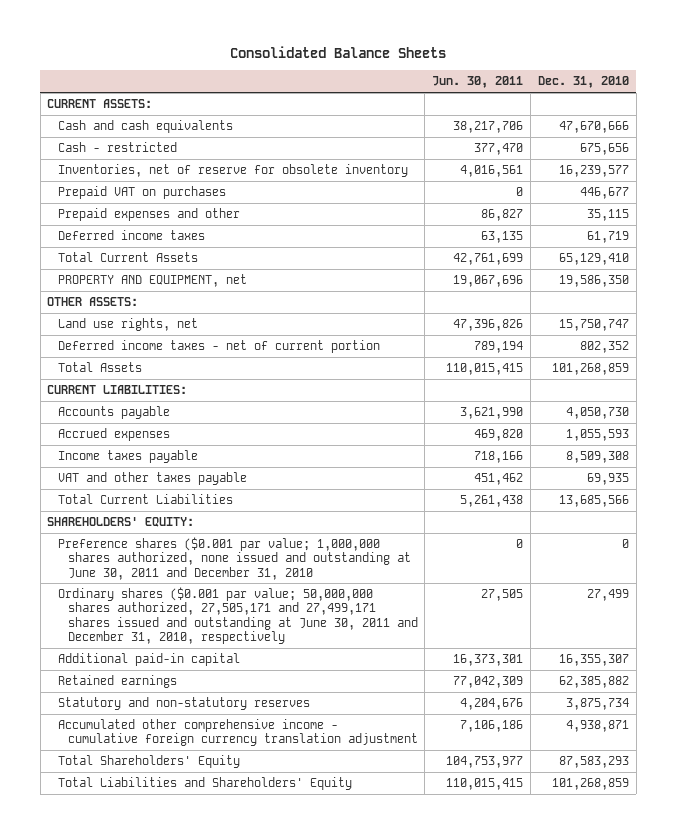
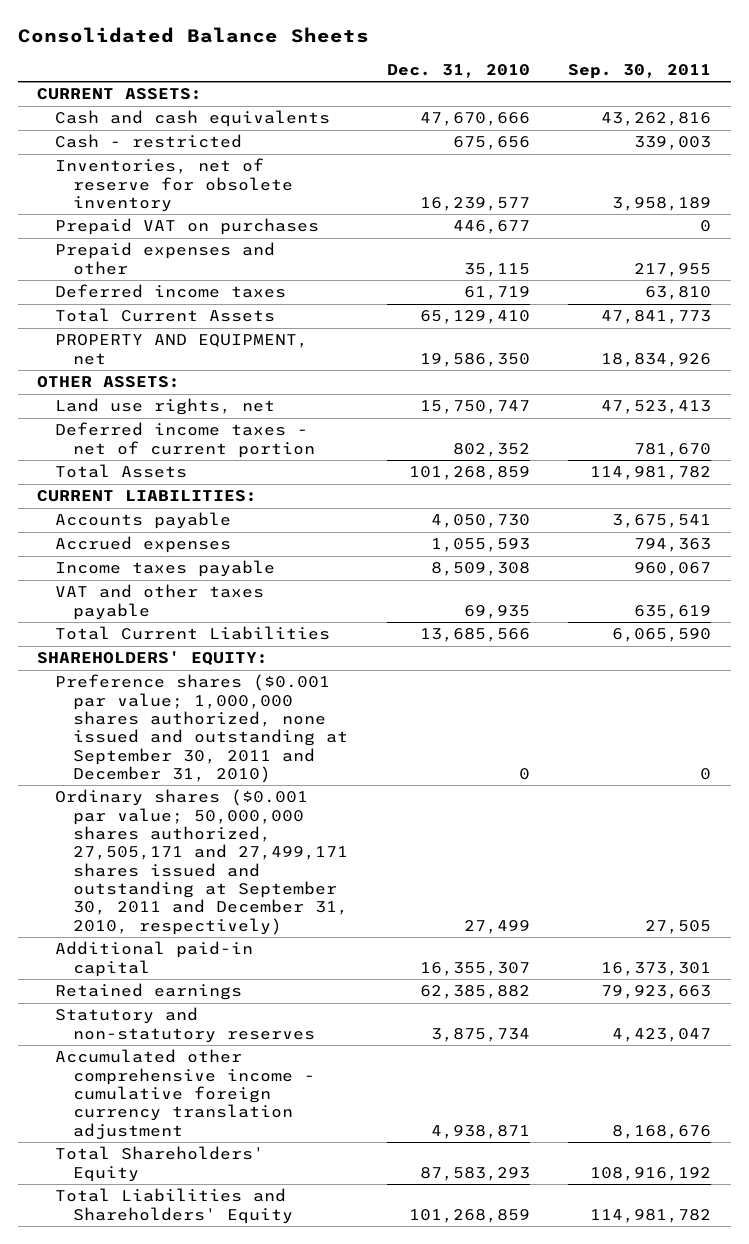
- | Jun. 30, 2011 | Dec. 31, 2010
+ | Dec. 31, 2010 | Sep. 30, 2011
- Preference shares ($0.001 par value; 1,000,000 shares authorized, none issued and outstanding at June 30, 2011 and December 31, 2010 | 0 | 0
- Ordinary shares ($0.001 par value; 50,000,000 shares authorized, 27,505,171 and 27,499,171 shares issued and outstanding at June 30, 2011 and December 31, 2010, respectively | 27,505 | 27,499
+ Preference shares ($0.001 par value; 1,000,000 shares authorized, none issued and outstanding at September 30, 2011 and December 31, 2010) | 0 | 0
+ Ordinary shares ($0.001 par value; 50,000,000 shares authorized, 27,505,171 and 27,499,171 shares issued and outstanding at September 30, 2011 and December 31, 2010, respectively) | 27,499 | 27,505

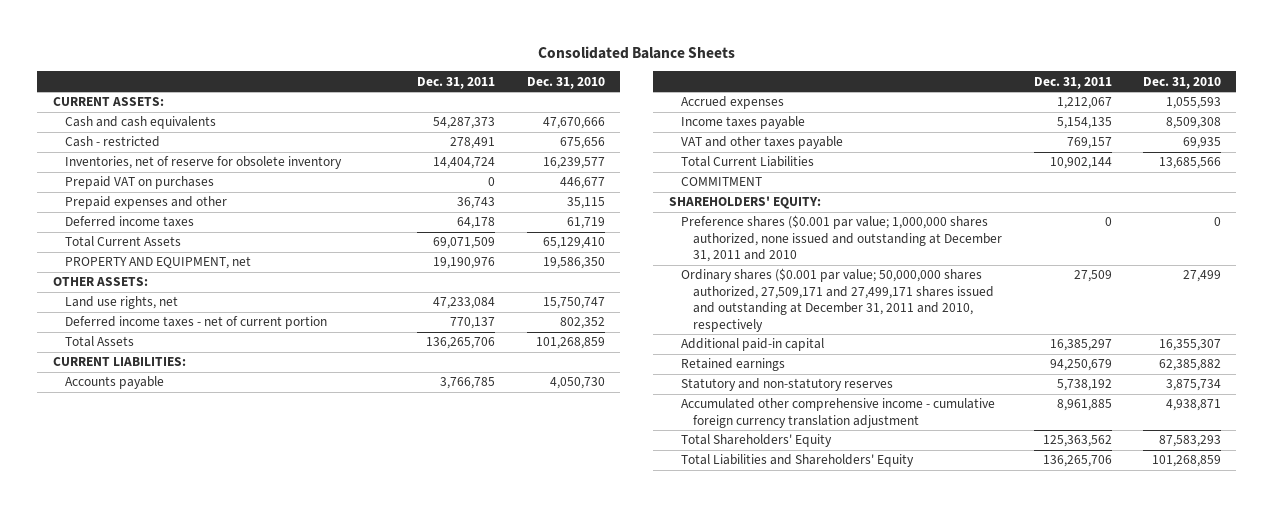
- | Dec. 31, 2010 | Sep. 30, 2011
+ | Dec. 31, 2011 | Dec. 31, 2010
+ COMMITMENT
- Preference shares ($0.001 par value; 1,000,000 shares authorized, none issued and outstanding at September 30, 2011 and December 31, 2010) | 0 | 0
- Ordinary shares ($0.001 par value; 50,000,000 shares authorized, 27,505,171 and 27,499,171 shares issued and outstanding at September 30, 2011 and December 31, 2010, respectively) | 27,499 | 27,505
+ Preference shares ($0.001 par value; 1,000,000 shares authorized, none issued and outstanding at December 31, 2011 and 2010 | 0 | 0
+ Ordinary shares ($0.001 par value; 50,000,000 shares authorized, 27,509,171 and 27,499,171 shares issued and outstanding at December 31, 2011 and 2010, respectively | 27,509 | 27,499

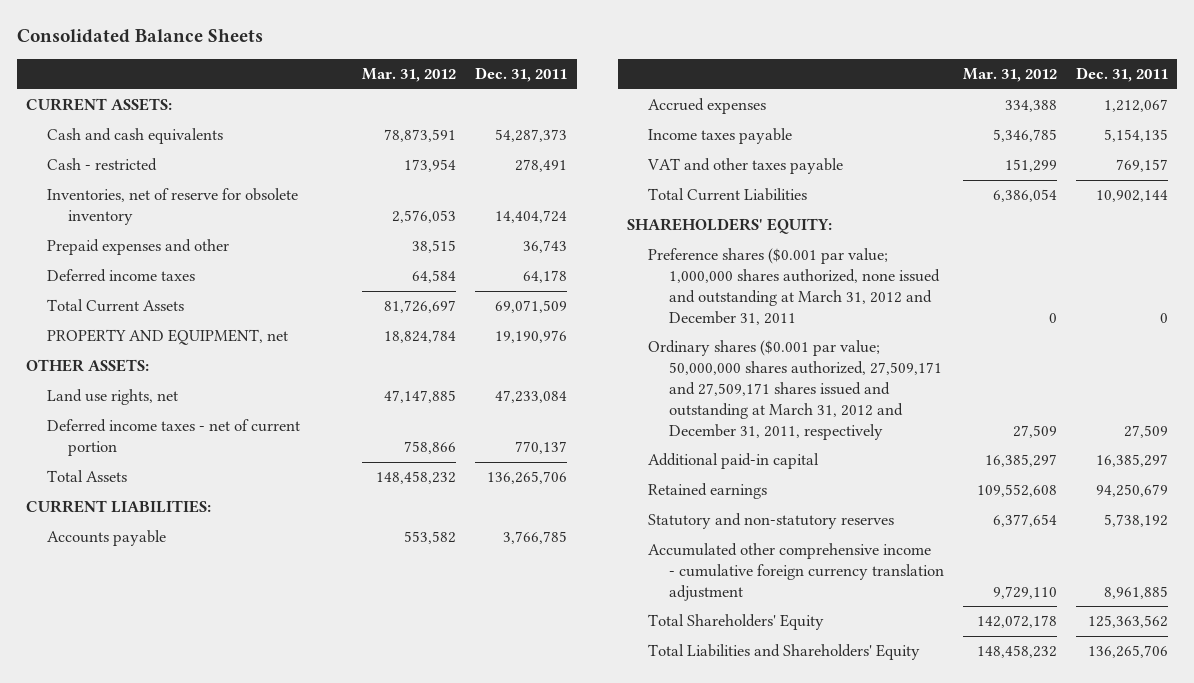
- | Dec. 31, 2011 | Dec. 31, 2010
+ | Mar. 31, 2012 | Dec. 31, 2011
- Prepaid VAT on purchases | 0 | 446,677
- COMMITMENT
- Preference shares ($0.001 par value; 1,000,000 shares authorized, none issued and outstanding at December 31, 2011 and 2010 | 0 | 0
- Ordinary shares ($0.001 par value; 50,000,000 shares authorized, 27,509,171 and 27,499,171 shares issued and outstanding at December 31, 2011 and 2010, respectively | 27,509 | 27,499
+ Preference shares ($0.001 par value; 1,000,000 shares authorized, none issued and outstanding at March 31, 2012 and December 31, 2011 | 0 | 0
+ Ordinary shares ($0.001 par value; 50,000,000 shares authorized, 27,509,171 and 27,509,171 shares issued and outstanding at March 31, 2012 and December 31, 2011, respectively | 27,509 | 27,509

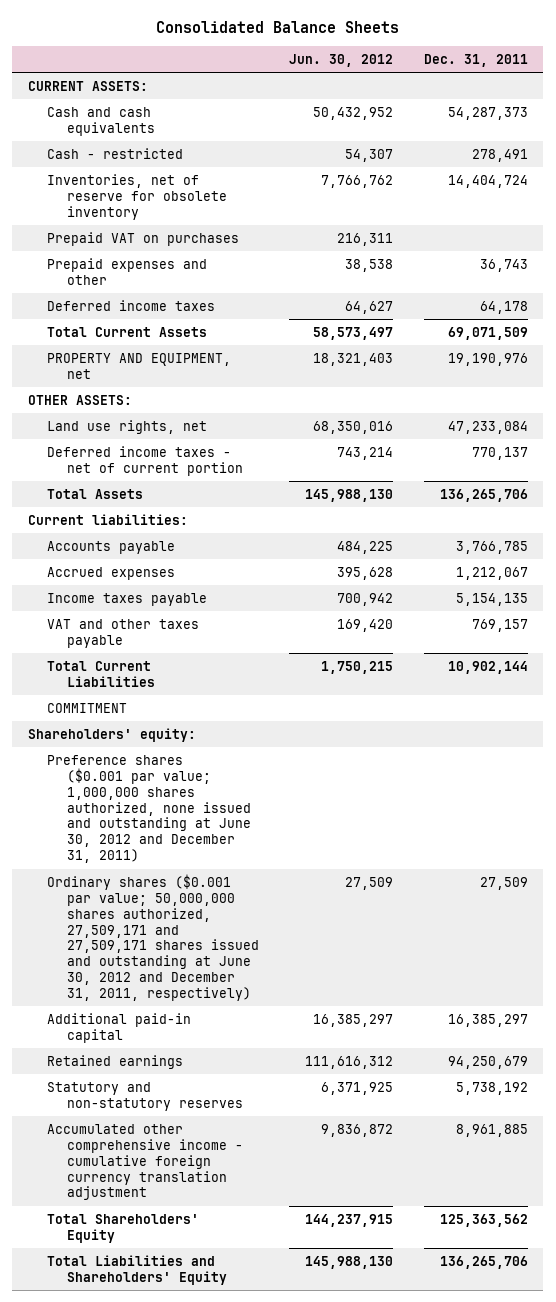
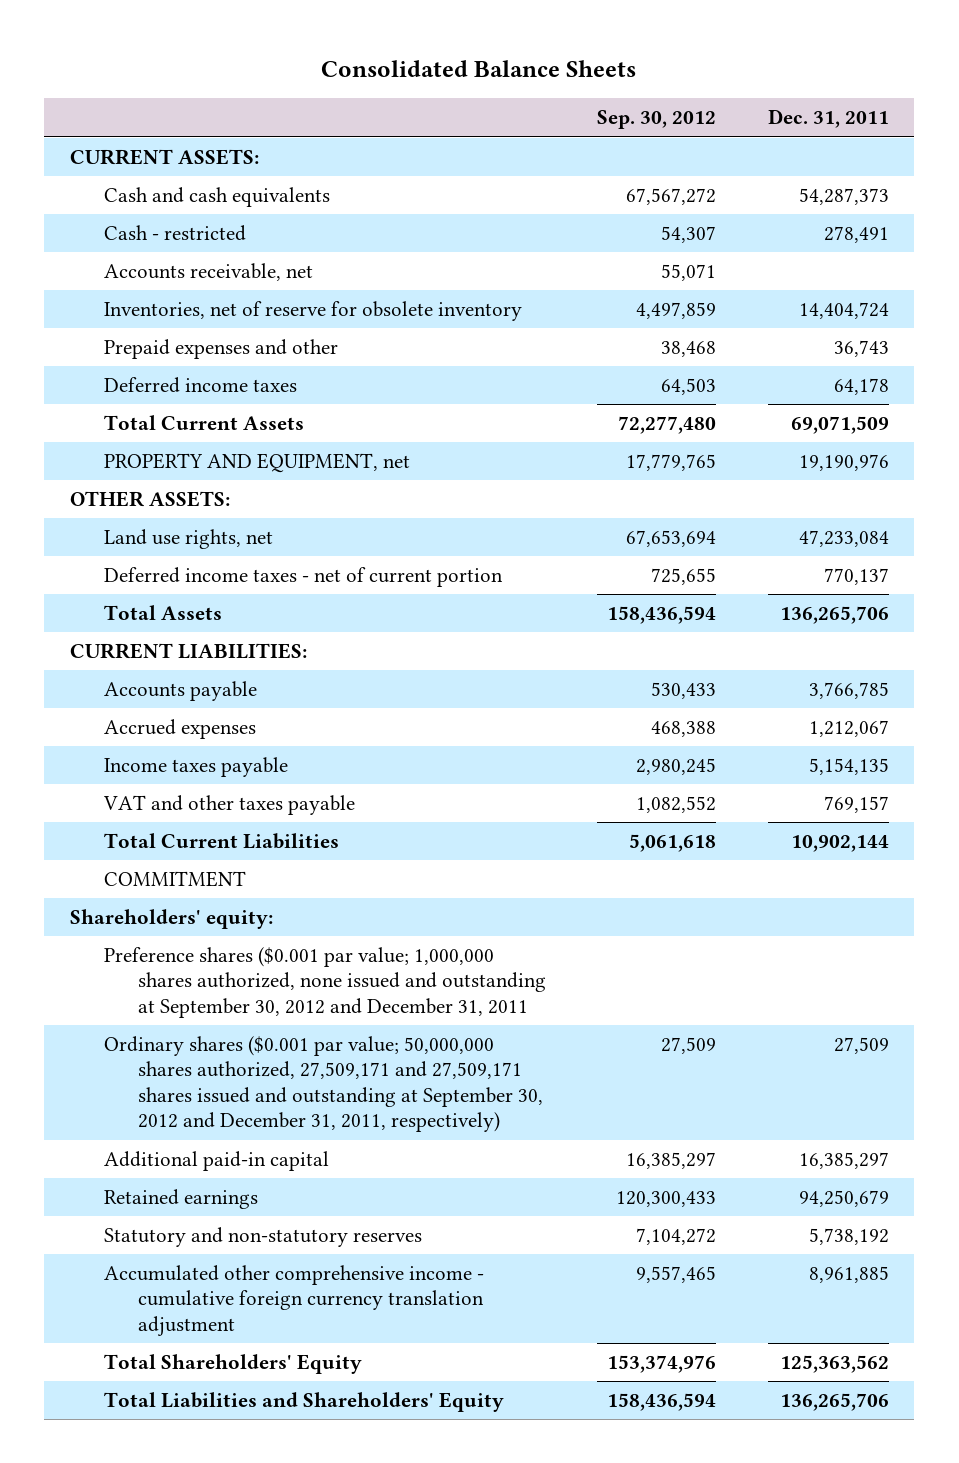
- | Jun. 30, 2012 | Dec. 31, 2011
+ | Sep. 30, 2012 | Dec. 31, 2011
+ Accounts receivable, net | 55,071 |
- Prepaid VAT on purchases | 216,311 |
- Current liabilities:
+ CURRENT LIABILITIES:
- Preference shares ($0.001 par value; 1,000,000 shares authorized, none issued and outstanding at June 30, 2012 and December 31, 2011)
- Ordinary shares ($0.001 par value; 50,000,000 shares authorized, 27,509,171 and 27,509,171 shares issued and outstanding at June 30, 2012 and December 31, 2011, respectively) | 27,509 | 27,509
+ Preference shares ($0.001 par value; 1,000,000 shares authorized, none issued and outstanding at September 30, 2012 and December 31, 2011
+ Ordinary shares ($0.001 par value; 50,000,000 shares authorized, 27,509,171 and 27,509,171 shares issued and outstanding at September 30, 2012 and December 31, 2011, respectively) | 27,509 | 27,509

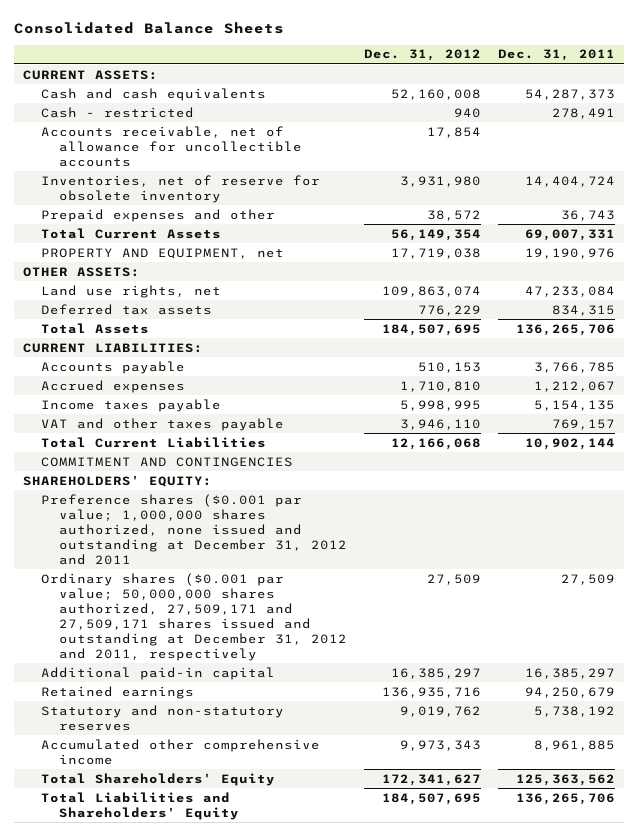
- | Sep. 30, 2012 | Dec. 31, 2011
+ | Dec. 31, 2012 | Dec. 31, 2011
- Accounts receivable, net | 55,071 |
+ Accounts receivable, net of allowance for uncollectible accounts | 17,854 |
- Deferred income taxes | 64,503 | 64,178
- Total Current Assets | 72,277,480 | 69,071,509
+ Total Current Assets | 56,149,354 | 69,007,331
- Deferred income taxes - net of current portion | 725,655 | 770,137
+ Deferred tax assets | 776,229 | 834,315
- COMMITMENT
- Shareholders' equity:
- Preference shares ($0.001 par value; 1,000,000 shares authorized, none issued and outstanding at September 30, 2012 and December 31, 2011
- Ordinary shares ($0.001 par value; 50,000,000 shares authorized, 27,509,171 and 27,509,171 shares issued and outstanding at September 30, 2012 and December 31, 2011, respectively) | 27,509 | 27,509
+ COMMITMENT AND CONTINGENCIES
+ SHAREHOLDERS' EQUITY:
+ Preference shares ($0.001 par value; 1,000,000 shares authorized, none issued and outstanding at December 31, 2012 and 2011
+ Ordinary shares ($0.001 par value; 50,000,000 shares authorized, 27,509,171 and 27,509,171 shares issued and outstanding at December 31, 2012 and 2011, respectively | 27,509 | 27,509
- Accumulated other comprehensive income - cumulative foreign currency translation adjustment | 9,557,465 | 8,961,885
+ Accumulated other comprehensive income | 9,973,343 | 8,961,885

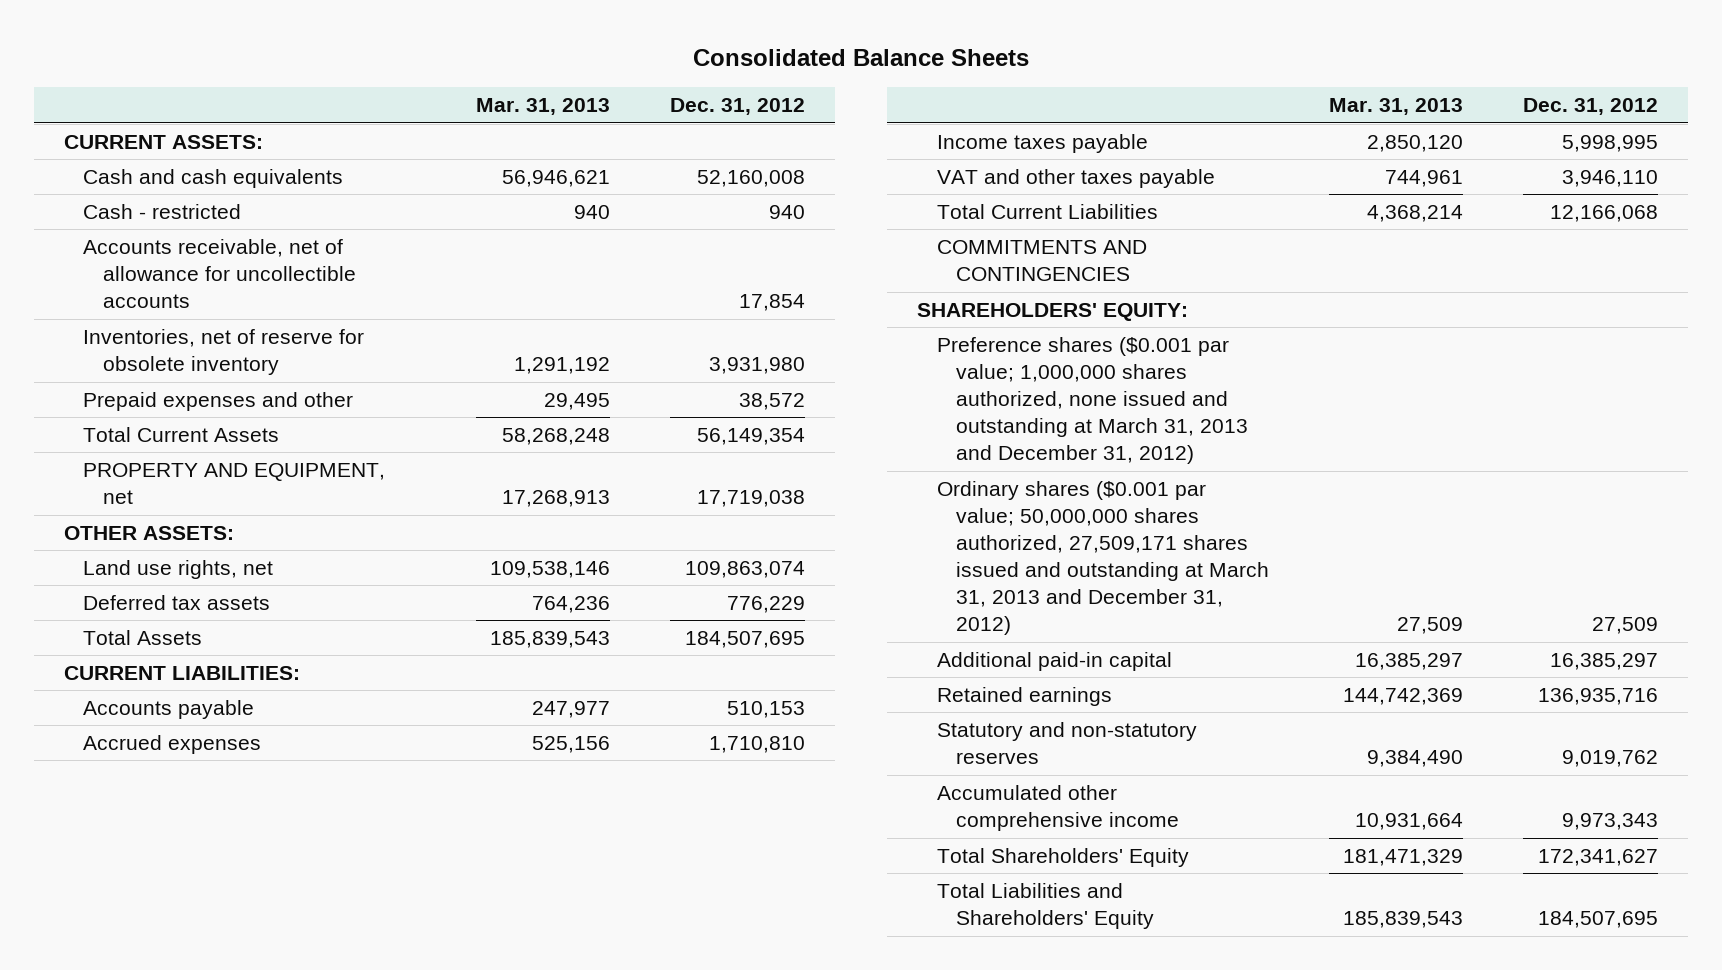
- | Dec. 31, 2012 | Dec. 31, 2011
+ | Mar. 31, 2013 | Dec. 31, 2012
- COMMITMENT AND CONTINGENCIES
+ COMMITMENTS AND CONTINGENCIES
- Preference shares ($0.001 par value; 1,000,000 shares authorized, none issued and outstanding at December 31, 2012 and 2011
- Ordinary shares ($0.001 par value; 50,000,000 shares authorized, 27,509,171 and 27,509,171 shares issued and outstanding at December 31, 2012 and 2011, respectively | 27,509 | 27,509
+ Preference shares ($0.001 par value; 1,000,000 shares authorized, none issued and outstanding at March 31, 2013 and December 31, 2012)
+ Ordinary shares ($0.001 par value; 50,000,000 shares authorized, 27,509,171 shares issued and outstanding at March 31, 2013 and December 31, 2012) | 27,509 | 27,509

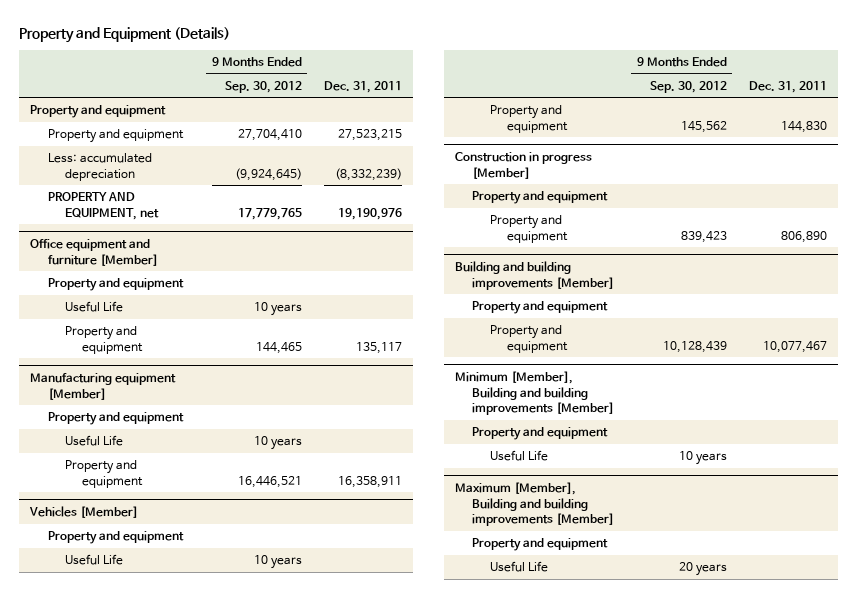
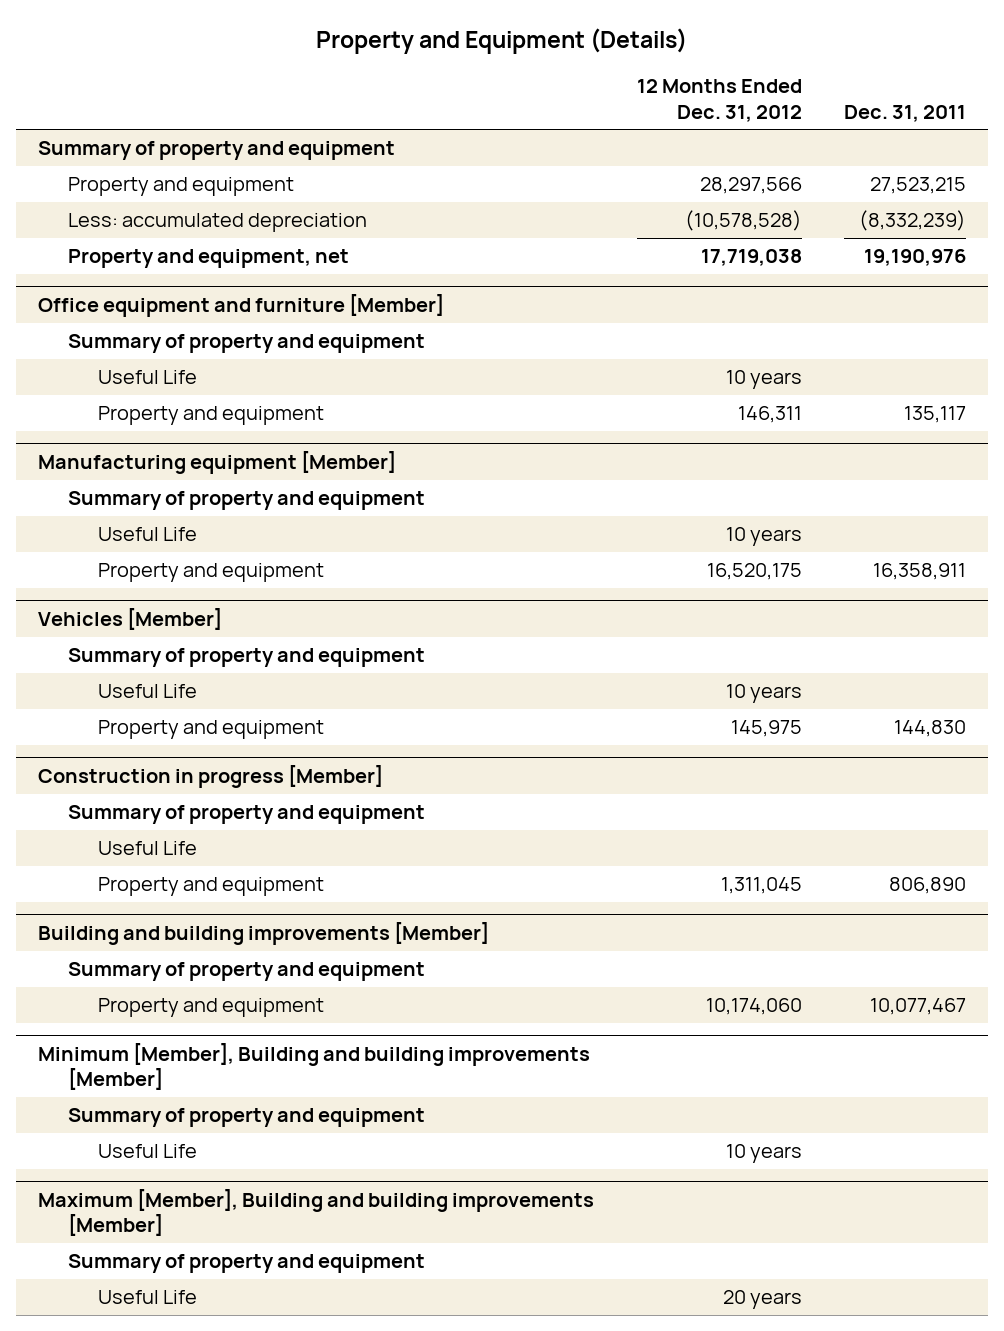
- | 9 Months Ended Sep. 30, 2012 | Dec. 31, 2011
+ | 12 Months Ended Dec. 31, 2012 | Dec. 31, 2011
- Property and equipment
+ Summary of property and equipment
- PROPERTY AND EQUIPMENT, net | 17,779,765 | 19,190,976
+ Property and equipment, net | 17,719,038 | 19,190,976
@ Office equipment and furniture [Member]
- Property and equipment
+ Summary of property and equipment
@ Manufacturing equipment [Member]
- Property and equipment
+ Summary of property and equipment
@ Vehicles [Member]
- Property and equipment
+ Summary of property and equipment
@ Construction in progress [Member]
- Property and equipment
+ Summary of property and equipment
+ Useful Life
@ Building and building improvements [Member]
- Property and equipment
+ Summary of property and equipment
@ Minimum [Member], Building and building improvements [Member]
- Property and equipment
+ Summary of property and equipment
@ Maximum [Member], Building and building improvements [Member]
- Property and equipment
+ Summary of property and equipment

